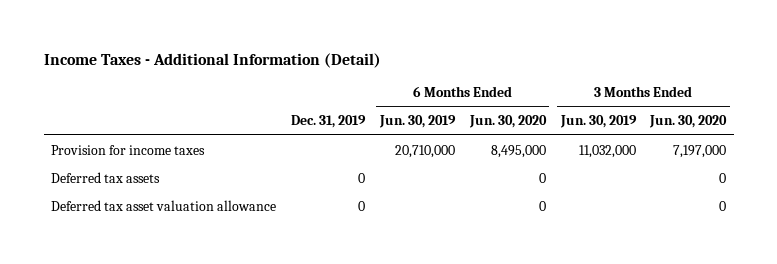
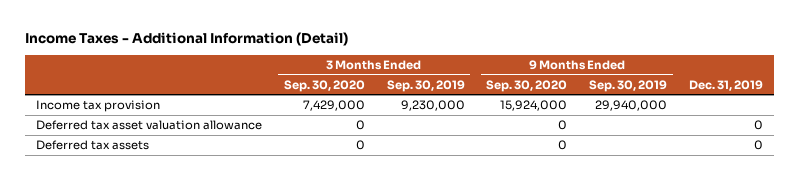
- | Dec. 31, 2019 | 6 Months Ended Jun. 30, 2019 | 6 Months Ended Jun. 30, 2020 | 3 Months Ended Jun. 30, 2019 | 3 Months Ended Jun. 30, 2020
+ | 3 Months Ended Sep. 30, 2020 | 3 Months Ended Sep. 30, 2019 | 9 Months Ended Sep. 30, 2020 | 9 Months Ended Sep. 30, 2019 | Dec. 31, 2019
- Provision for income taxes | | 20,710,000 | 8,495,000 | 11,032,000 | 7,197,000
+ Income tax provision | 7,429,000 | 9,230,000 | 15,924,000 | 29,940,000 |
moved down: Deferred tax assets | 0 | | 0 | | 0

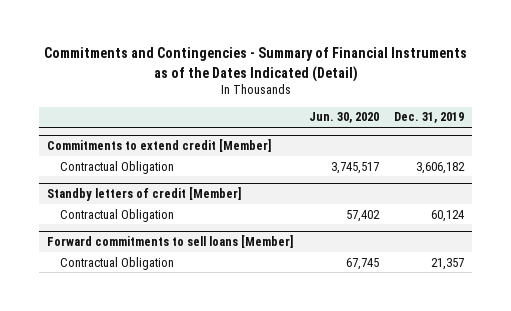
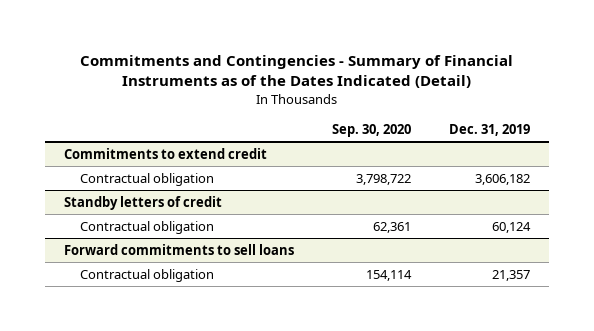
- | Jun. 30, 2020 | Dec. 31, 2019
+ | Sep. 30, 2020 | Dec. 31, 2019
- Commitments to extend credit [Member]
- Contractual Obligation | 3,745,517 | 3,606,182
- Standby letters of credit [Member]
- Contractual Obligation | 57,402 | 60,124
- Forward commitments to sell loans [Member]
- Contractual Obligation | 67,745 | 21,357
+ Commitments to extend credit
+ Contractual obligation | 3,798,722 | 3,606,182
+ Standby letters of credit
+ Contractual obligation | 62,361 | 60,124
+ Forward commitments to sell loans
+ Contractual obligation | 154,114 | 21,357

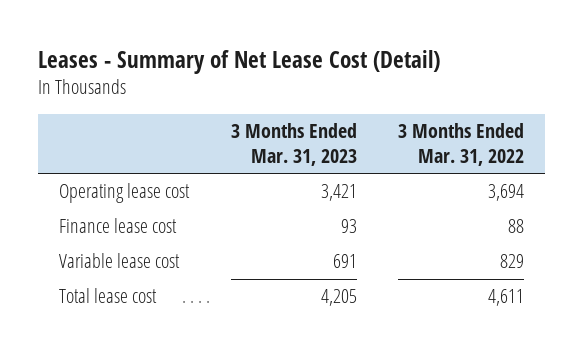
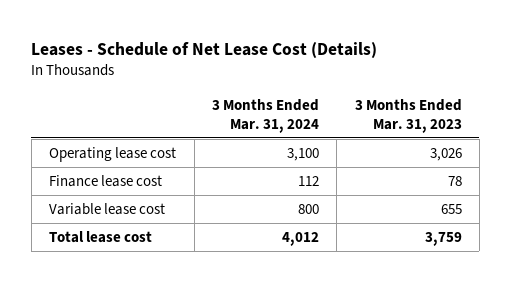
- Leases - Summary of Net Lease Cost (Detail)
+ Leases - Schedule of Net Lease Cost (Details)
- | 3 Months Ended Mar. 31, 2023 | 3 Months Ended Mar. 31, 2022
+ | 3 Months Ended Mar. 31, 2024 | 3 Months Ended Mar. 31, 2023
- Operating lease cost | 3,421 | 3,694
- Finance lease cost | 93 | 88
- Variable lease cost | 691 | 829
- Total lease cost | 4,205 | 4,611
+ Operating lease cost | 3,100 | 3,026
+ Finance lease cost | 112 | 78
+ Variable lease cost | 800 | 655
+ Total lease cost | 4,012 | 3,759

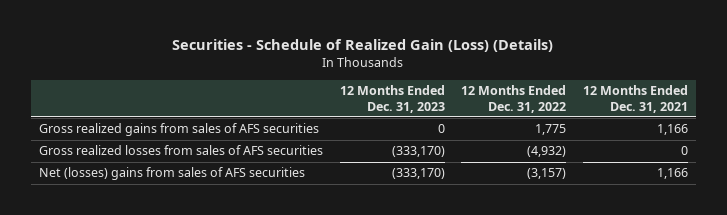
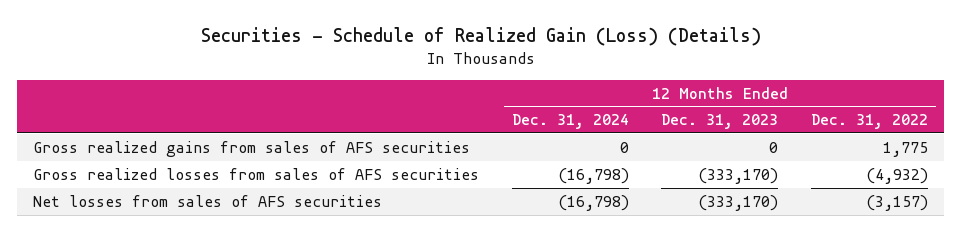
- | 12 Months Ended Dec. 31, 2023 | 12 Months Ended Dec. 31, 2022 | 12 Months Ended Dec. 31, 2021
+ | 12 Months Ended Dec. 31, 2024 | 12 Months Ended Dec. 31, 2023 | 12 Months Ended Dec. 31, 2022
- Net (losses) gains from sales of AFS securities | (333,170) | (3,157) | 1,166
+ Net losses from sales of AFS securities | (16,798) | (333,170) | (3,157)

